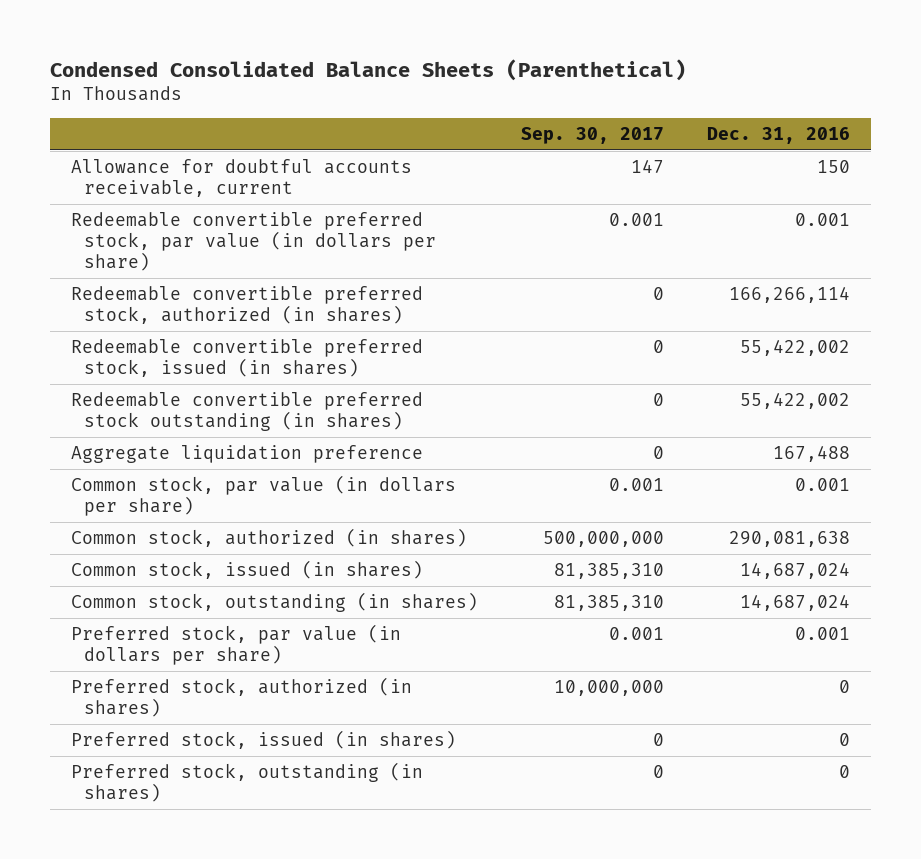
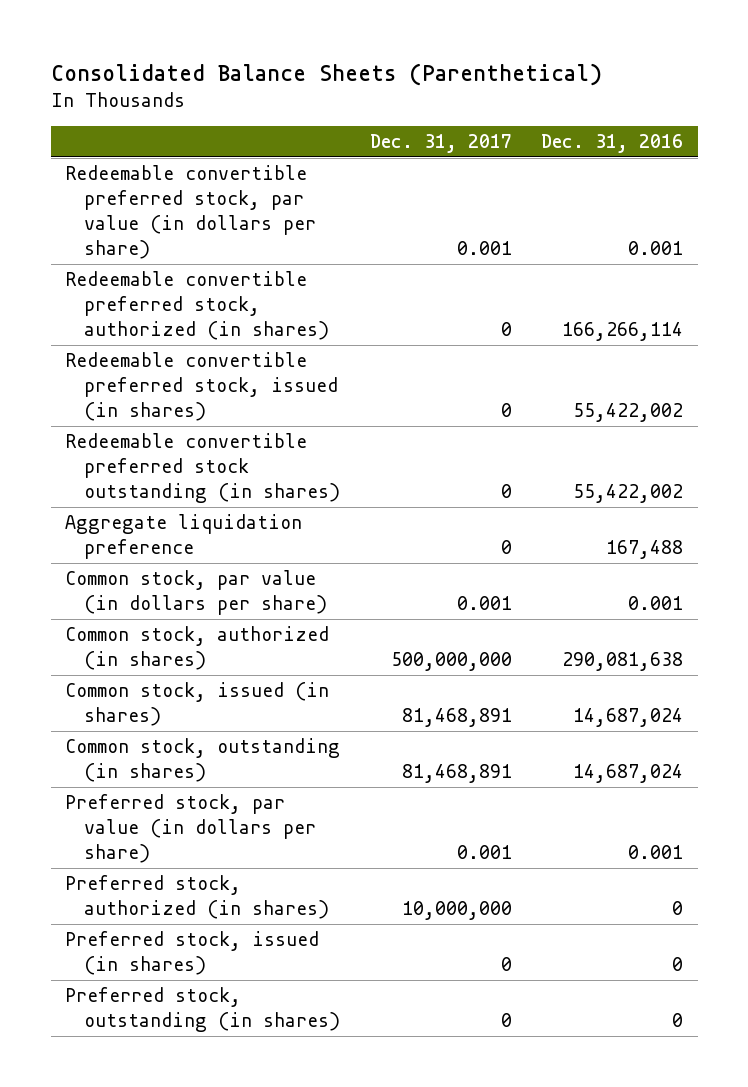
- Condensed Consolidated Balance Sheets (Parenthetical)
+ Consolidated Balance Sheets (Parenthetical)
- | Sep. 30, 2017 | Dec. 31, 2016
+ | Dec. 31, 2017 | Dec. 31, 2016
- Allowance for doubtful accounts receivable, current | 147 | 150

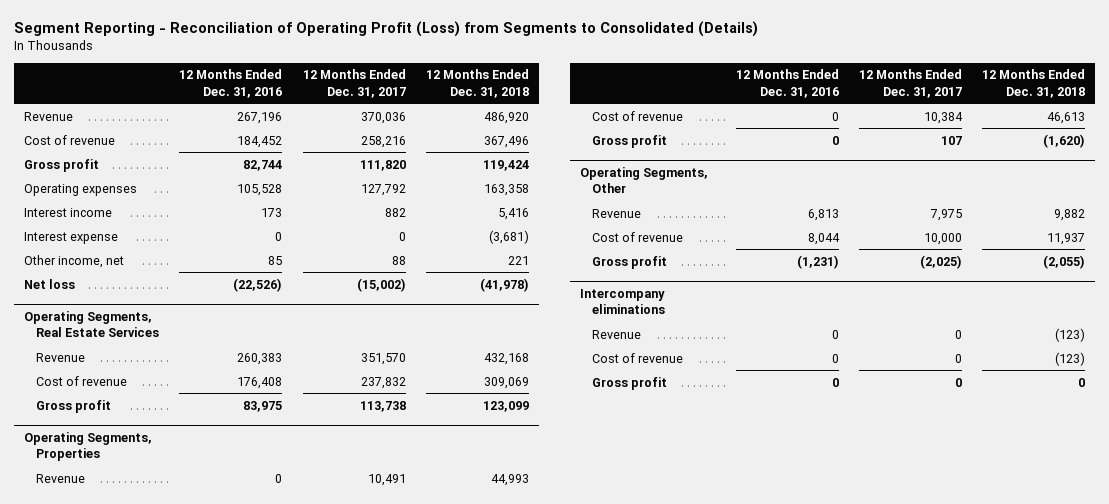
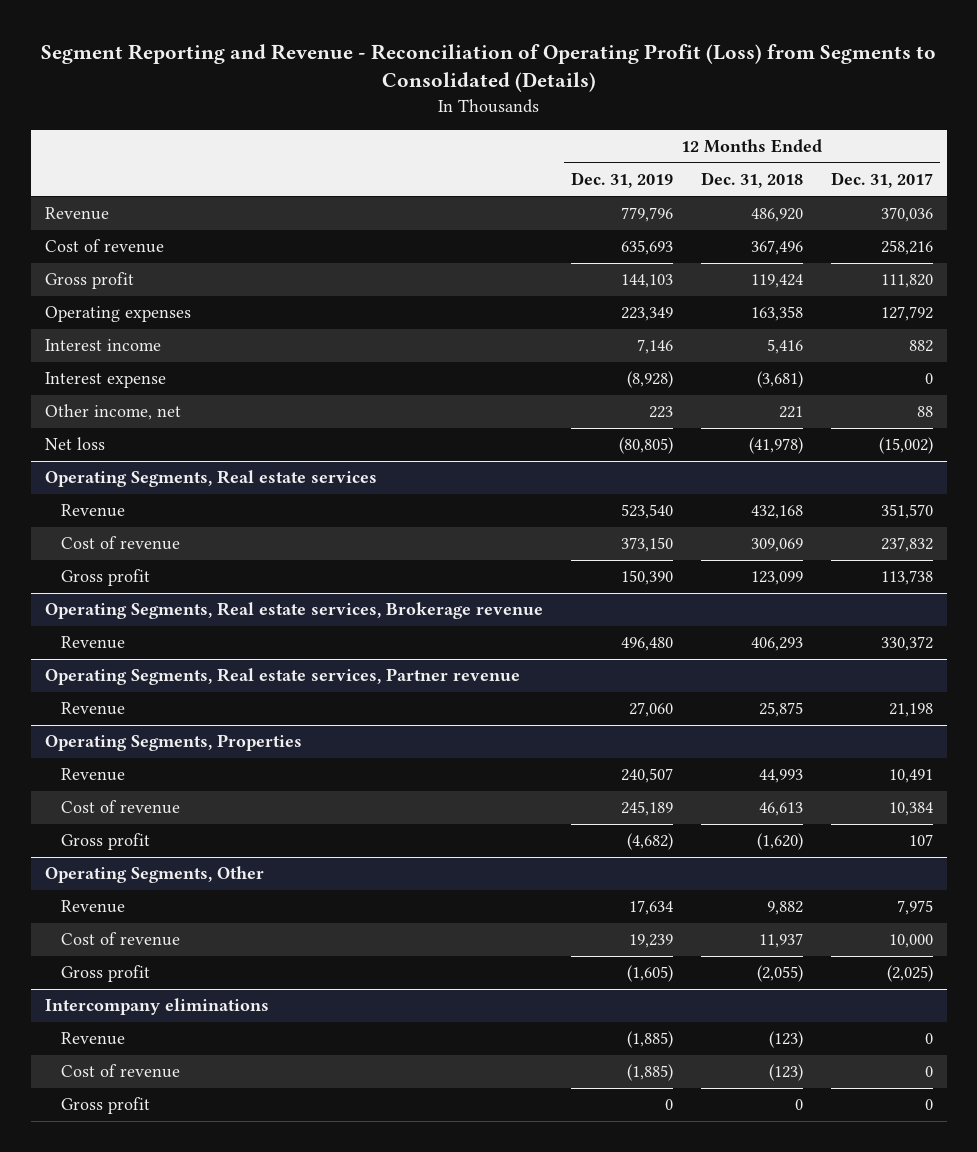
- Segment Reporting - Reconciliation of Operating Profit (Loss) from Segments to Consolidated (Details)
+ Segment Reporting and Revenue - Reconciliation of Operating Profit (Loss) from Segments to Consolidated (Details)
- | 12 Months Ended Dec. 31, 2016 | 12 Months Ended Dec. 31, 2017 | 12 Months Ended Dec. 31, 2018
+ | 12 Months Ended Dec. 31, 2019 | 12 Months Ended Dec. 31, 2018 | 12 Months Ended Dec. 31, 2017
- Operating Segments, Real Estate Services
+ Operating Segments, Real estate services
+ Operating Segments, Real estate services, Brokerage revenue
+ Revenue | 496,480 | 406,293 | 330,372
+ Operating Segments, Real estate services, Partner revenue
+ Revenue | 27,060 | 25,875 | 21,198

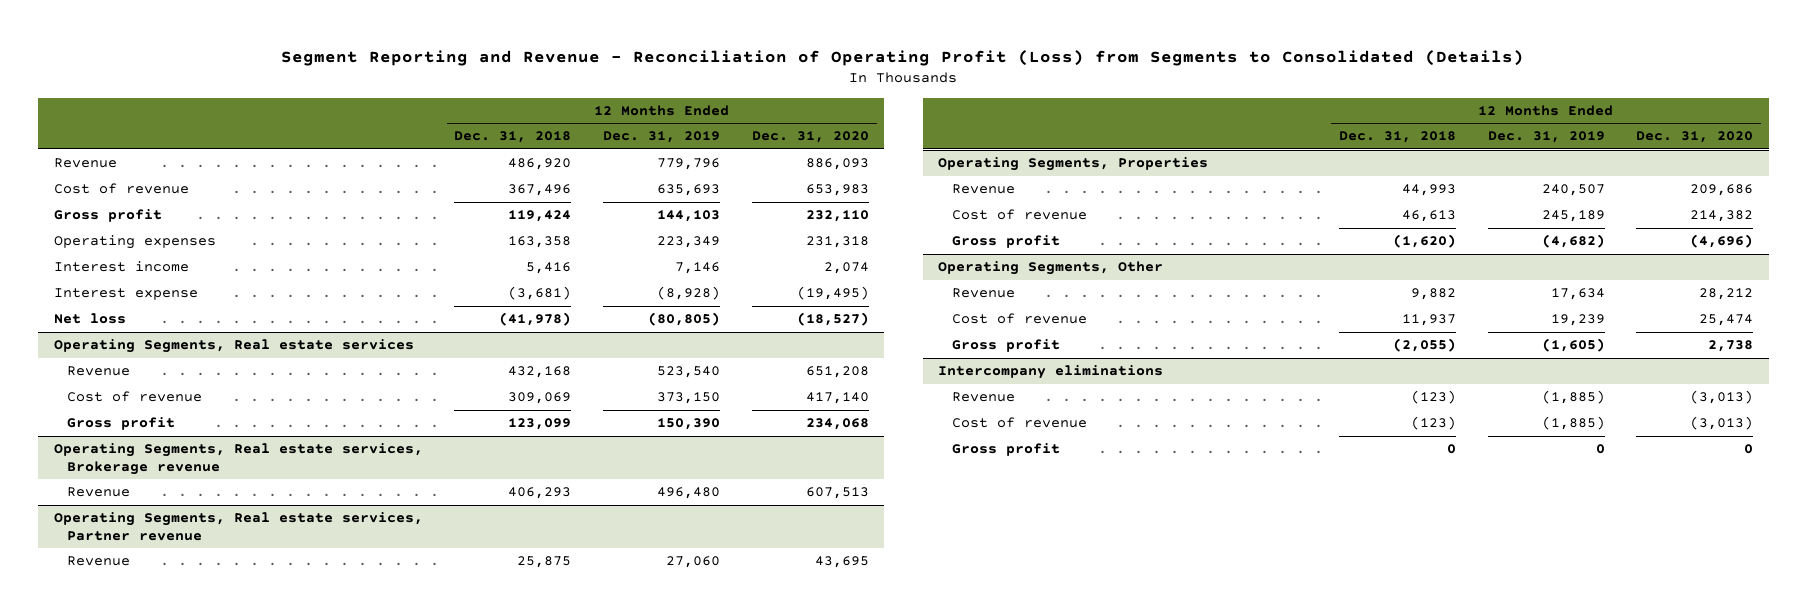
- | 12 Months Ended Dec. 31, 2019 | 12 Months Ended Dec. 31, 2018 | 12 Months Ended Dec. 31, 2017
+ | 12 Months Ended Dec. 31, 2018 | 12 Months Ended Dec. 31, 2019 | 12 Months Ended Dec. 31, 2020
- Other income, net | 223 | 221 | 88

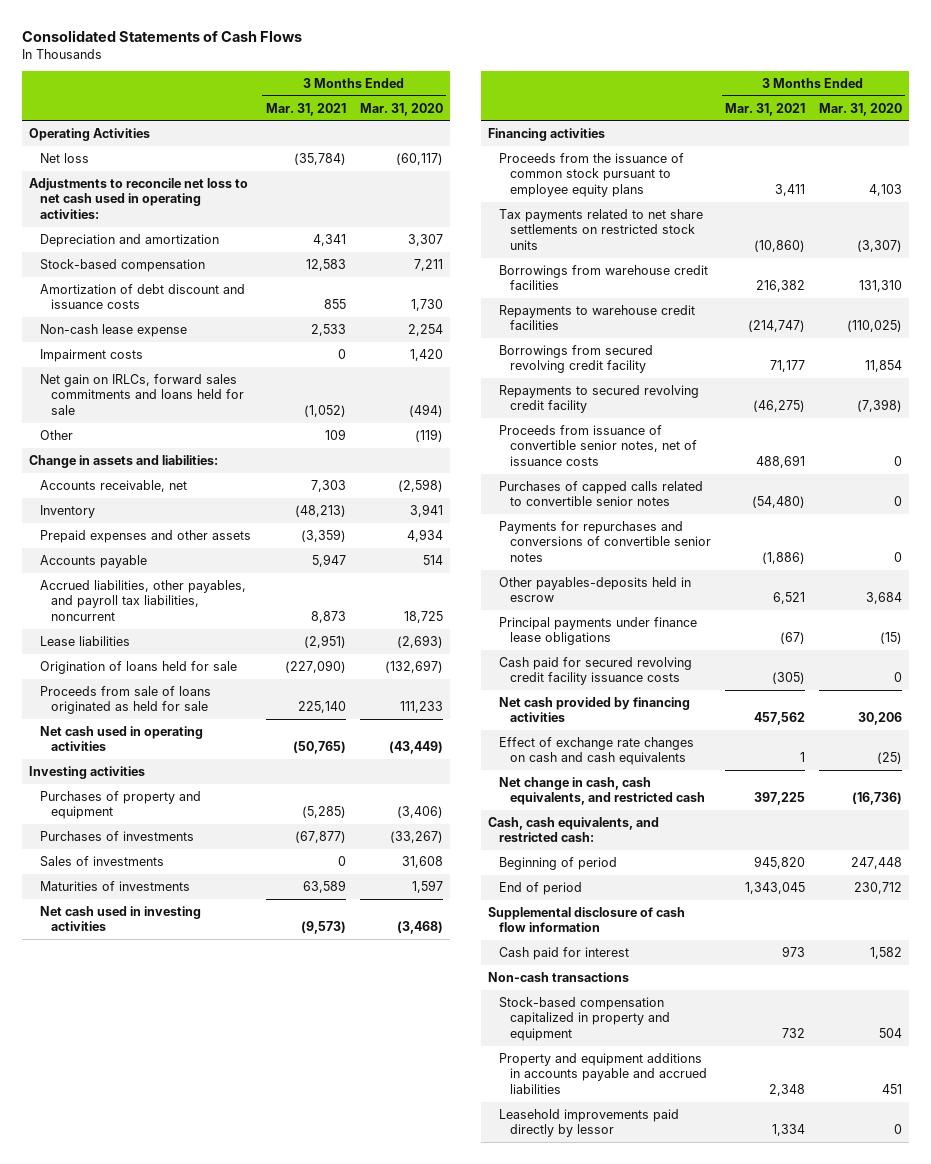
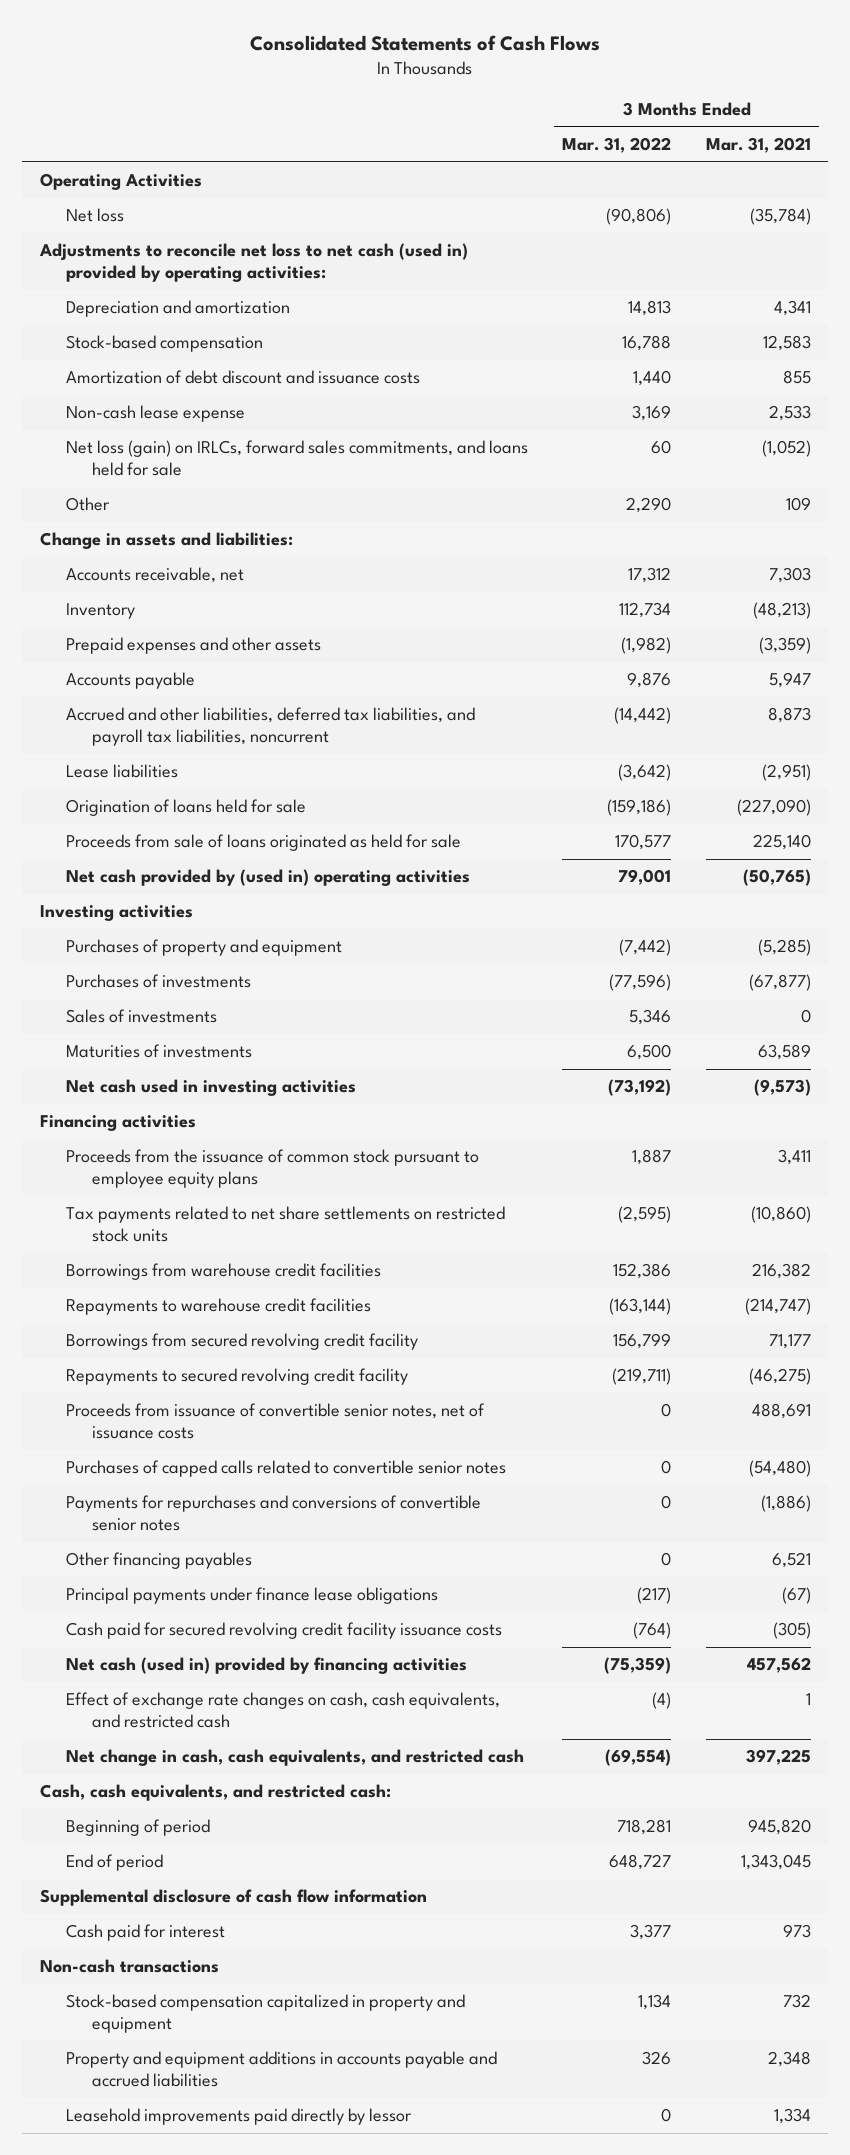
- | 3 Months Ended Mar. 31, 2021 | 3 Months Ended Mar. 31, 2020
+ | 3 Months Ended Mar. 31, 2022 | 3 Months Ended Mar. 31, 2021
- Adjustments to reconcile net loss to net cash used in operating activities:
+ Adjustments to reconcile net loss to net cash (used in) provided by operating activities:
- Impairment costs | 0 | 1,420
- Net gain on IRLCs, forward sales commitments and loans held for sale | (1,052) | (494)
+ Net loss (gain) on IRLCs, forward sales commitments, and loans held for sale | 60 | (1,052)
- Accrued liabilities, other payables, and payroll tax liabilities, noncurrent | 8,873 | 18,725
+ Accrued and other liabilities, deferred tax liabilities, and payroll tax liabilities, noncurrent | (14,442) | 8,873
- Net cash used in operating activities | (50,765) | (43,449)
+ Net cash provided by (used in) operating activities | 79,001 | (50,765)
- Other payables-deposits held in escrow | 6,521 | 3,684
+ Other financing payables | 0 | 6,521
- Net cash provided by financing activities | 457,562 | 30,206
- Effect of exchange rate changes on cash and cash equivalents | 1 | (25)
+ Net cash (used in) provided by financing activities | (75,359) | 457,562
+ Effect of exchange rate changes on cash, cash equivalents, and restricted cash | (4) | 1

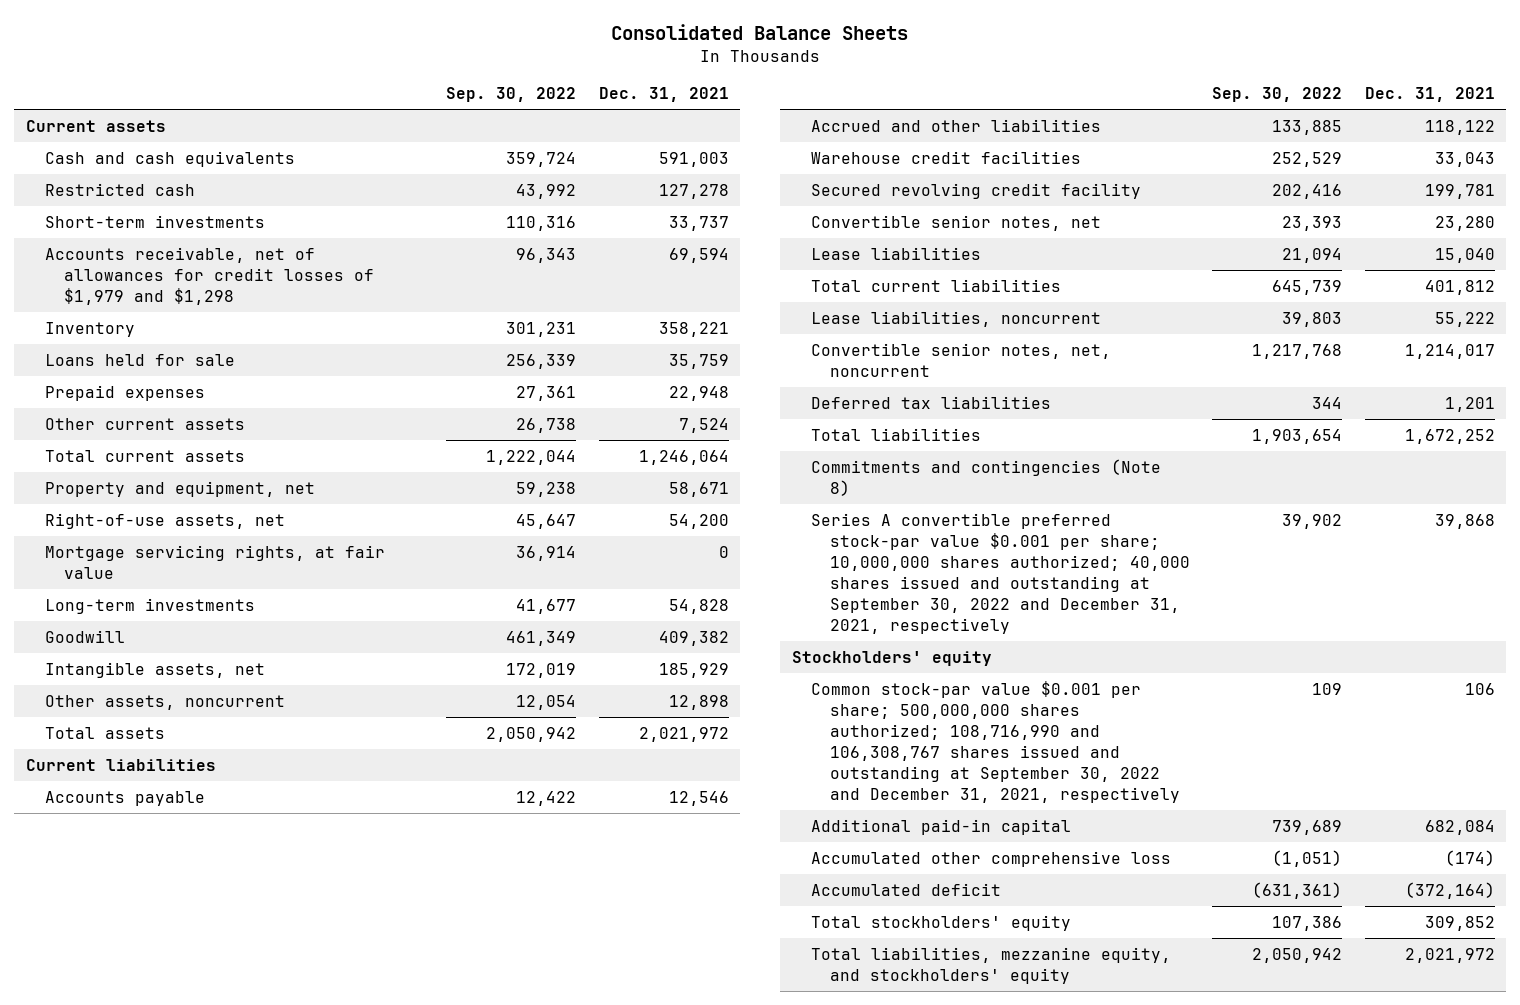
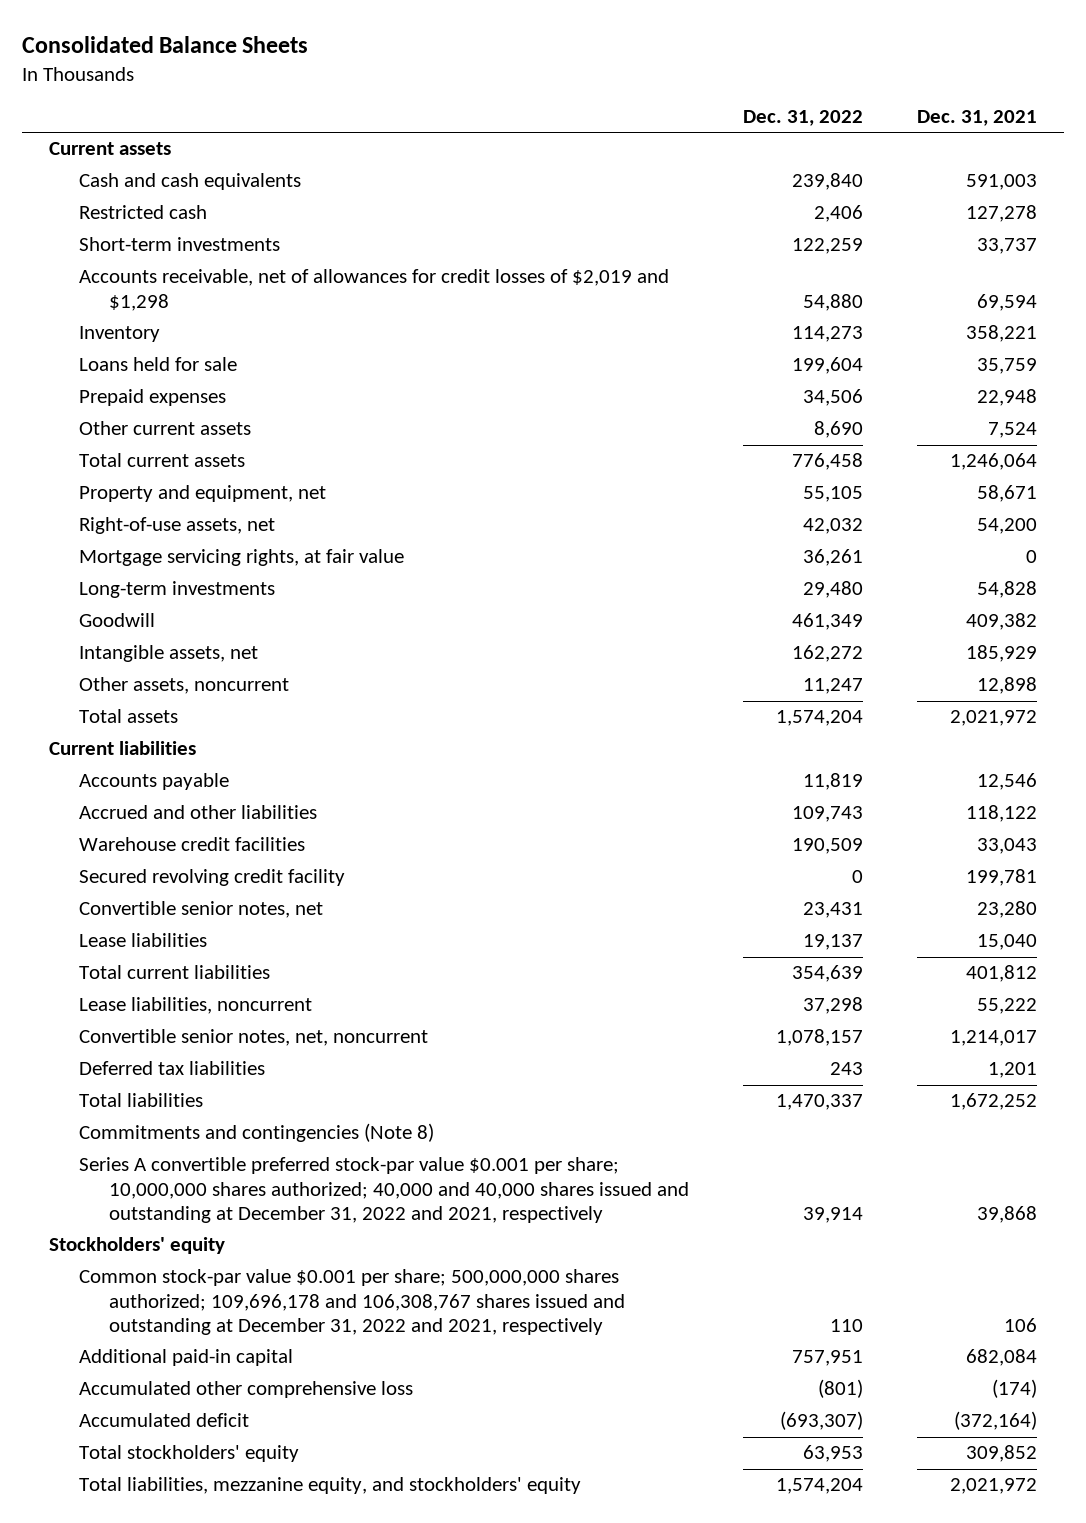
- | Sep. 30, 2022 | Dec. 31, 2021
+ | Dec. 31, 2022 | Dec. 31, 2021
- Accounts receivable, net of allowances for credit losses of $1,979 and $1,298 | 96,343 | 69,594
+ Accounts receivable, net of allowances for credit losses of $2,019 and $1,298 | 54,880 | 69,594
- Series A convertible preferred stock-par value $0.001 per share; 10,000,000 shares authorized; 40,000 shares issued and outstanding at September 30, 2022 and December 31, 2021, respectively | 39,902 | 39,868
+ Series A convertible preferred stock-par value $0.001 per share; 10,000,000 shares authorized; 40,000 and 40,000 shares issued and outstanding at December 31, 2022 and 2021, respectively | 39,914 | 39,868
- Common stock-par value $0.001 per share; 500,000,000 shares authorized; 108,716,990 and 106,308,767 shares issued and outstanding at September 30, 2022 and December 31, 2021, respectively | 109 | 106
+ Common stock-par value $0.001 per share; 500,000,000 shares authorized; 109,696,178 and 106,308,767 shares issued and outstanding at December 31, 2022 and 2021, respectively | 110 | 106

